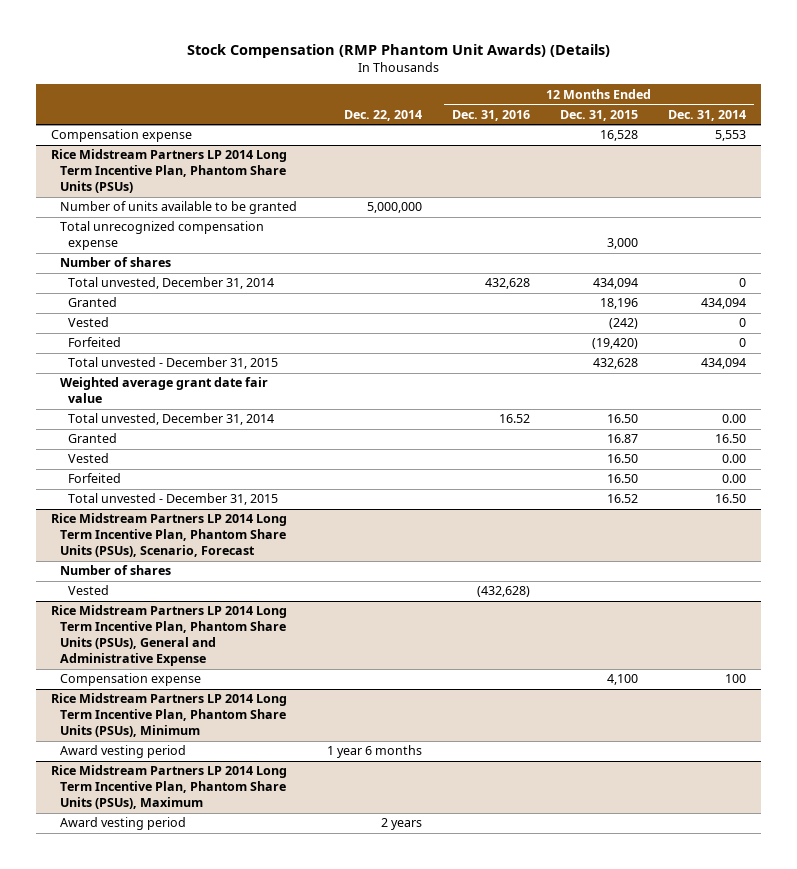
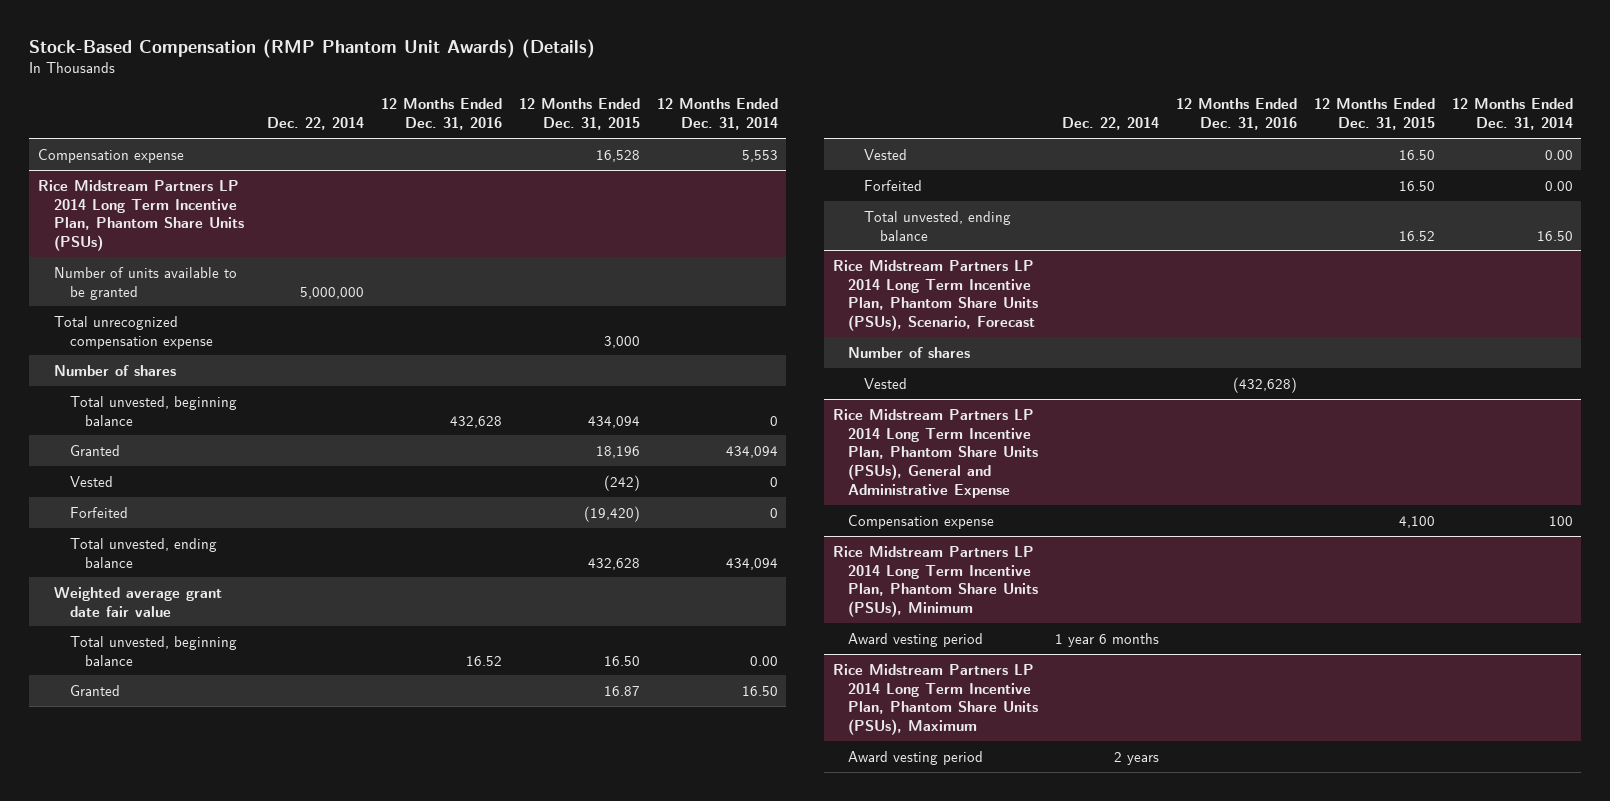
- Stock Compensation (RMP Phantom Unit Awards) (Details)
+ Stock-Based Compensation (RMP Phantom Unit Awards) (Details)
@ Rice Midstream Partners LP 2014 Long Term Incentive Plan, Phantom Share Units (PSUs)
- Total unvested, December 31, 2014 | | 432,628 | 434,094 | 0
+ Total unvested, beginning balance | | 432,628 | 434,094 | 0
- Total unvested - December 31, 2015 | | | 432,628 | 434,094
+ Total unvested, ending balance | | | 432,628 | 434,094
- Total unvested, December 31, 2014 | | 16.52 | 16.50 | 0.00
+ Total unvested, beginning balance | | 16.52 | 16.50 | 0.00
- Total unvested - December 31, 2015 | | | 16.52 | 16.50
+ Total unvested, ending balance | | | 16.52 | 16.50

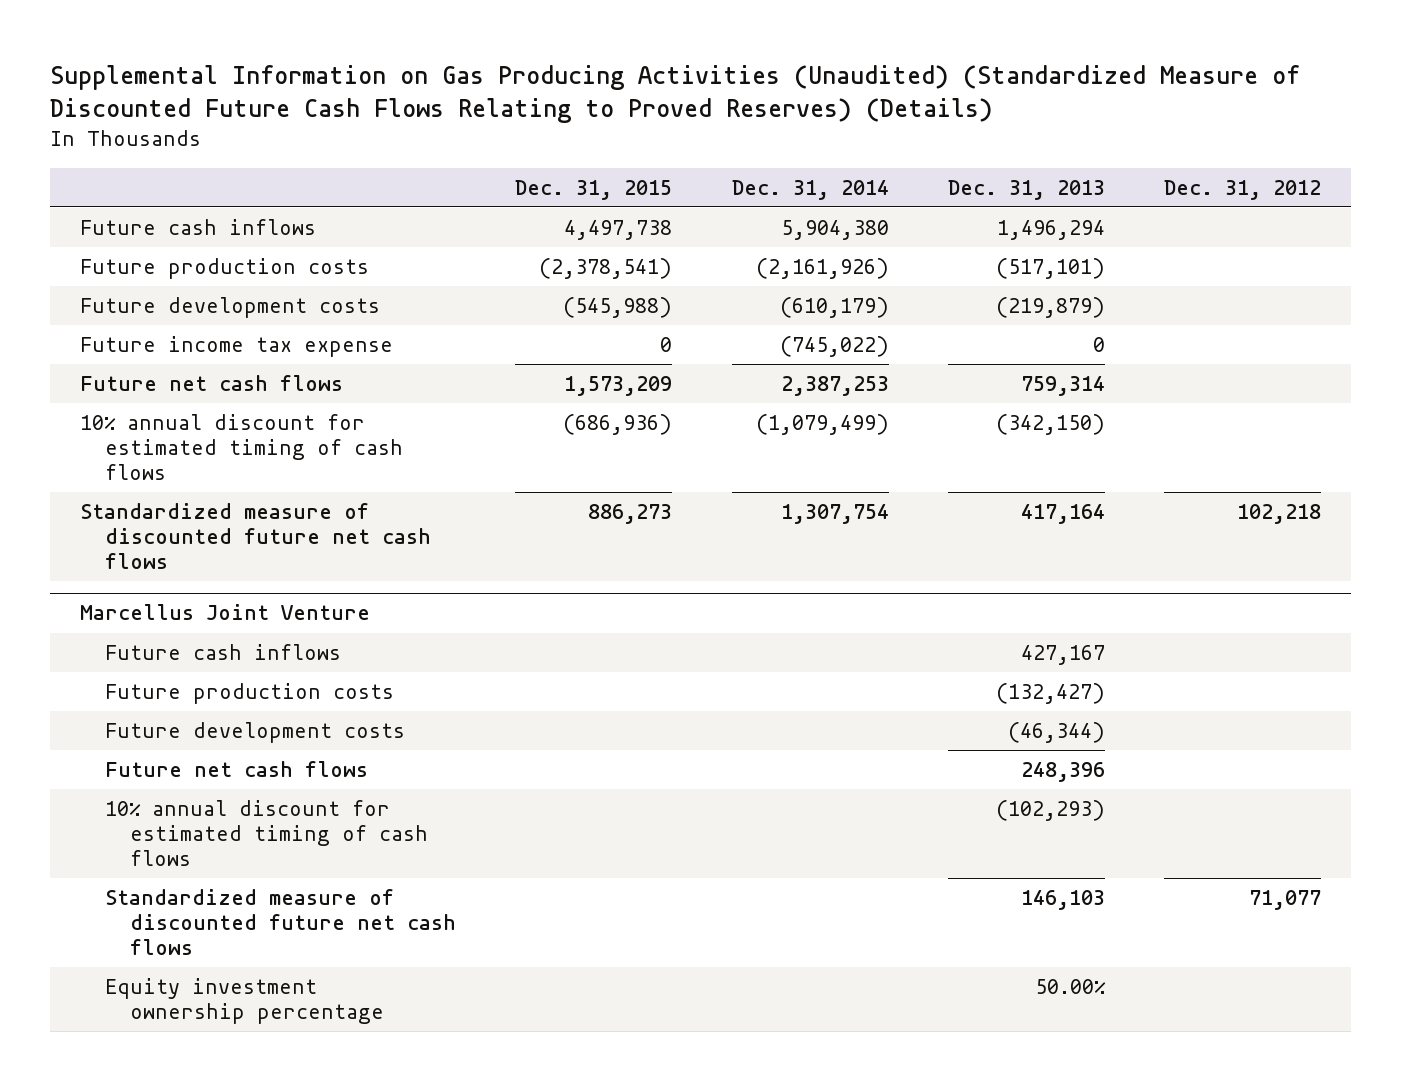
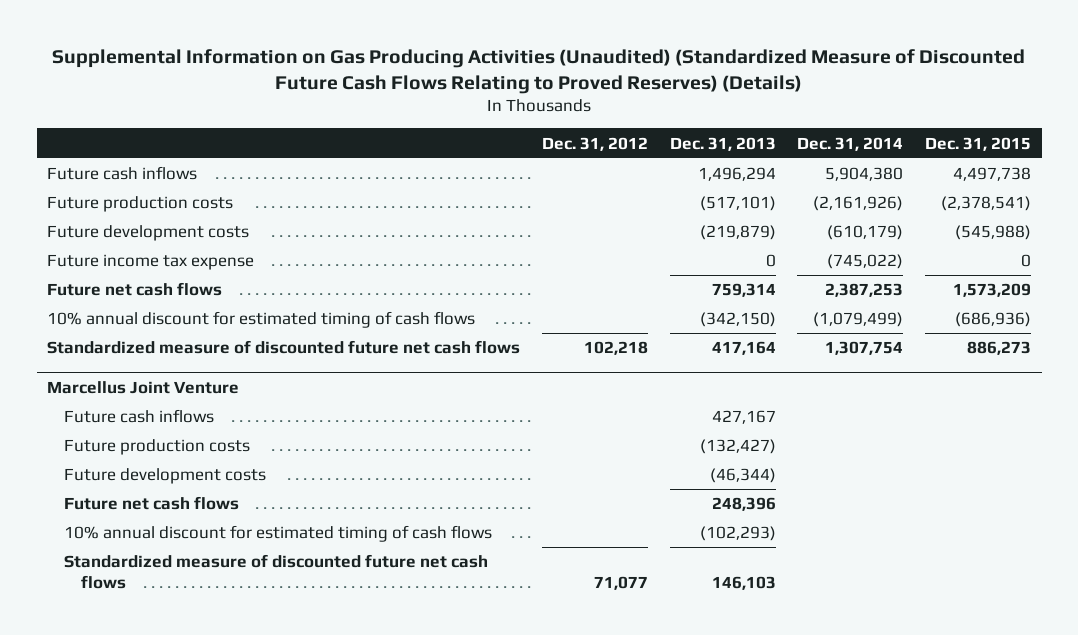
- | Dec. 31, 2015 | Dec. 31, 2014 | Dec. 31, 2013 | Dec. 31, 2012
+ | Dec. 31, 2012 | Dec. 31, 2013 | Dec. 31, 2014 | Dec. 31, 2015
@ Marcellus Joint Venture
- Equity investment ownership percentage | | | 50.00% |

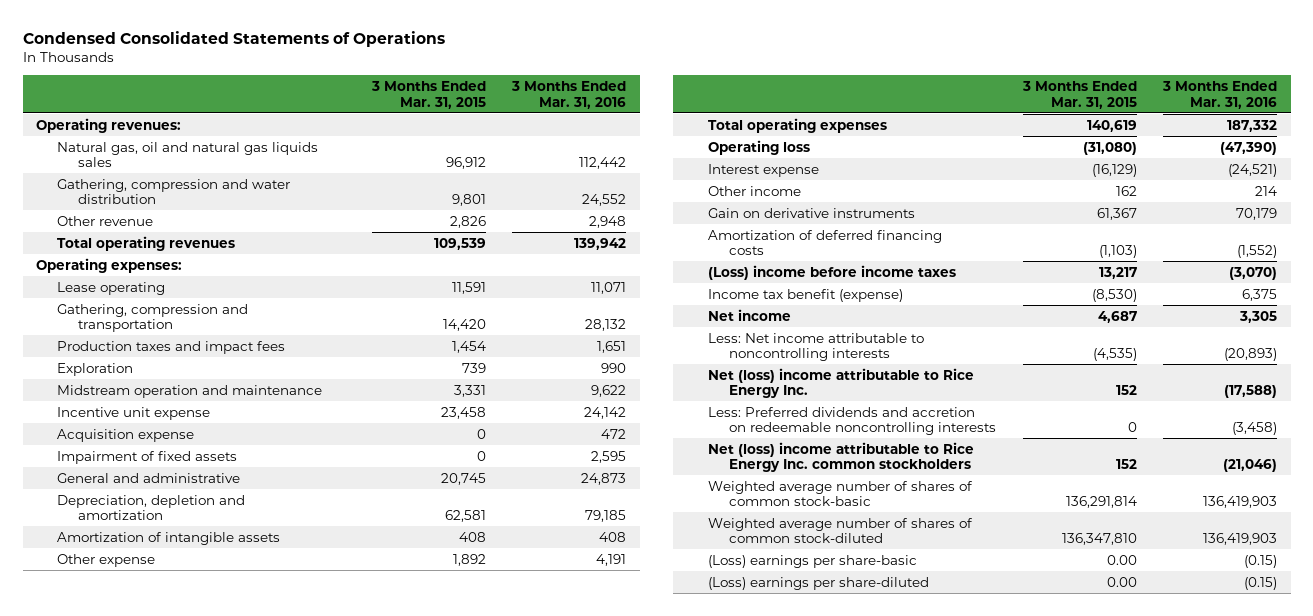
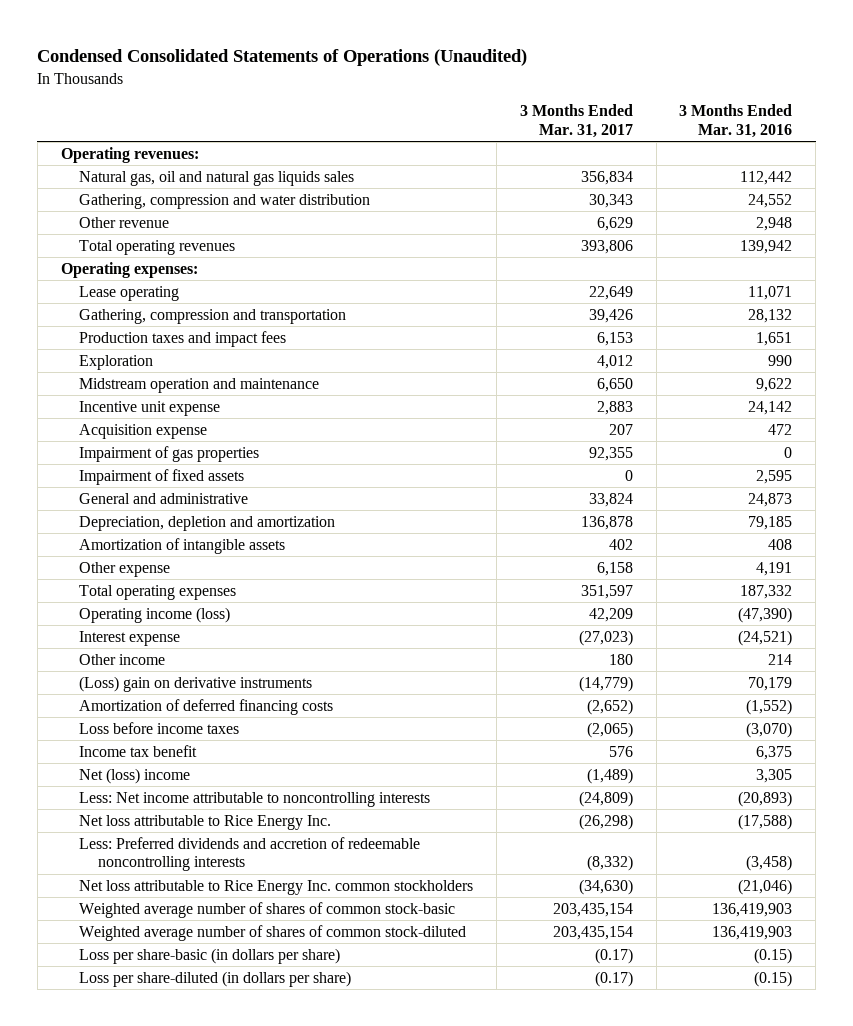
- Condensed Consolidated Statements of Operations
+ Condensed Consolidated Statements of Operations (Unaudited)
- | 3 Months Ended Mar. 31, 2015 | 3 Months Ended Mar. 31, 2016
+ | 3 Months Ended Mar. 31, 2017 | 3 Months Ended Mar. 31, 2016
+ Impairment of gas properties | 92,355 | 0
- Operating loss | (31,080) | (47,390)
+ Operating income (loss) | 42,209 | (47,390)
- Gain on derivative instruments | 61,367 | 70,179
+ (Loss) gain on derivative instruments | (14,779) | 70,179
- (Loss) income before income taxes | 13,217 | (3,070)
- Income tax benefit (expense) | (8,530) | 6,375
- Net income | 4,687 | 3,305
+ Loss before income taxes | (2,065) | (3,070)
+ Income tax benefit | 576 | 6,375
+ Net (loss) income | (1,489) | 3,305
- Net (loss) income attributable to Rice Energy Inc. | 152 | (17,588)
- Less: Preferred dividends and accretion on redeemable noncontrolling interests | 0 | (3,458)
- Net (loss) income attributable to Rice Energy Inc. common stockholders | 152 | (21,046)
+ Net loss attributable to Rice Energy Inc. | (26,298) | (17,588)
+ Less: Preferred dividends and accretion of redeemable noncontrolling interests | (8,332) | (3,458)
+ Net loss attributable to Rice Energy Inc. common stockholders | (34,630) | (21,046)
- (Loss) earnings per share-basic | 0.00 | (0.15)
- (Loss) earnings per share-diluted | 0.00 | (0.15)
+ Loss per share-basic (in dollars per share) | (0.17) | (0.15)
+ Loss per share-diluted (in dollars per share) | (0.17) | (0.15)

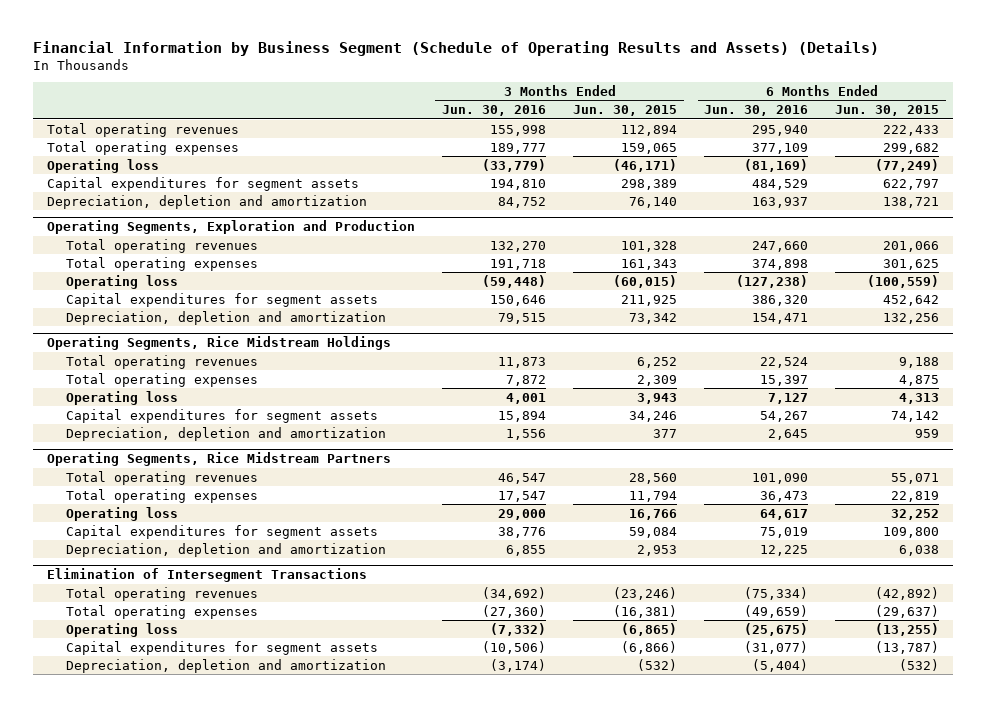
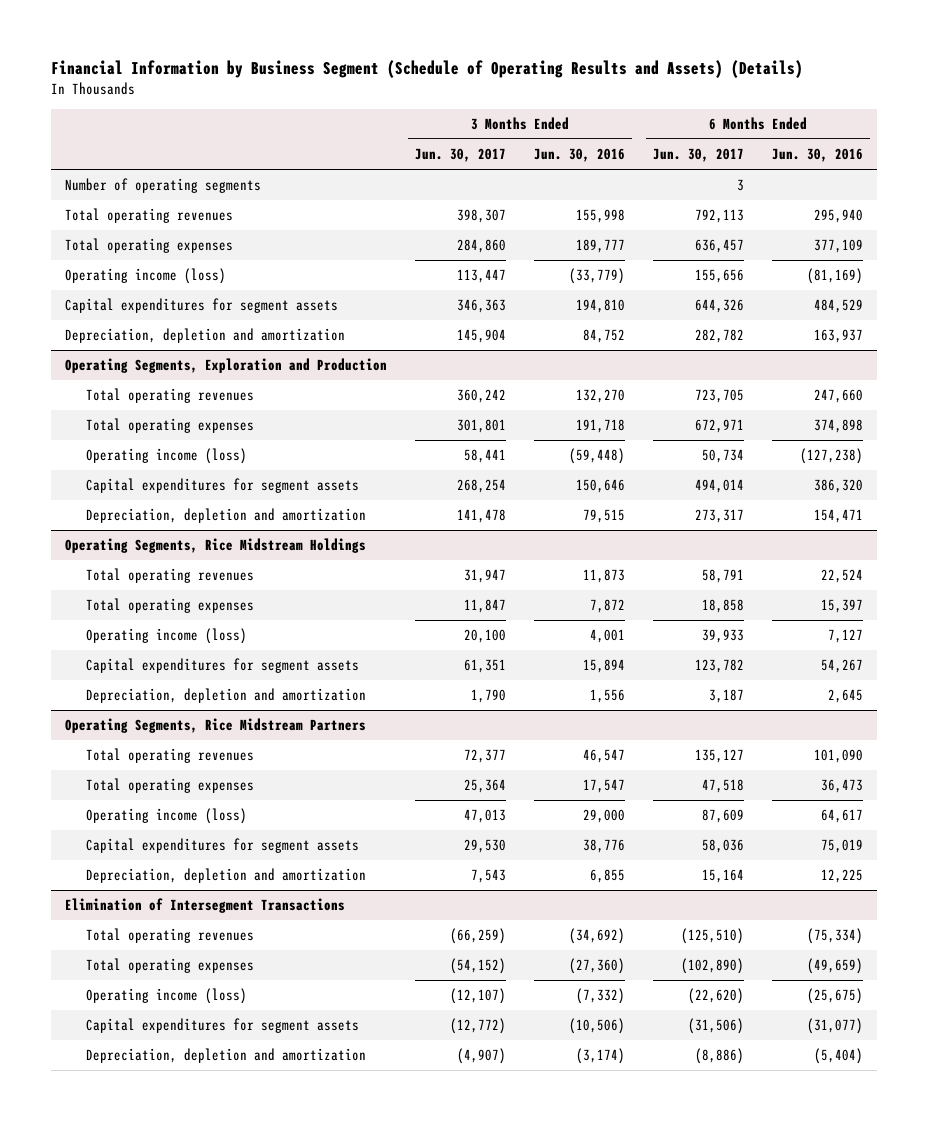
- | 3 Months Ended Jun. 30, 2016 | 3 Months Ended Jun. 30, 2015 | 6 Months Ended Jun. 30, 2016 | 6 Months Ended Jun. 30, 2015
+ | 3 Months Ended Jun. 30, 2017 | 3 Months Ended Jun. 30, 2016 | 6 Months Ended Jun. 30, 2017 | 6 Months Ended Jun. 30, 2016
+ Number of operating segments | | | 3 |
- Operating loss | (33,779) | (46,171) | (81,169) | (77,249)
+ Operating income (loss) | 113,447 | (33,779) | 155,656 | (81,169)
@ Operating Segments, Exploration and Production
- Operating loss | (59,448) | (60,015) | (127,238) | (100,559)
+ Operating income (loss) | 58,441 | (59,448) | 50,734 | (127,238)
@ Operating Segments, Rice Midstream Holdings
- Operating loss | 4,001 | 3,943 | 7,127 | 4,313
+ Operating income (loss) | 20,100 | 4,001 | 39,933 | 7,127
@ Operating Segments, Rice Midstream Partners
- Operating loss | 29,000 | 16,766 | 64,617 | 32,252
+ Operating income (loss) | 47,013 | 29,000 | 87,609 | 64,617
@ Elimination of Intersegment Transactions
- Operating loss | (7,332) | (6,865) | (25,675) | (13,255)
+ Operating income (loss) | (12,107) | (7,332) | (22,620) | (25,675)

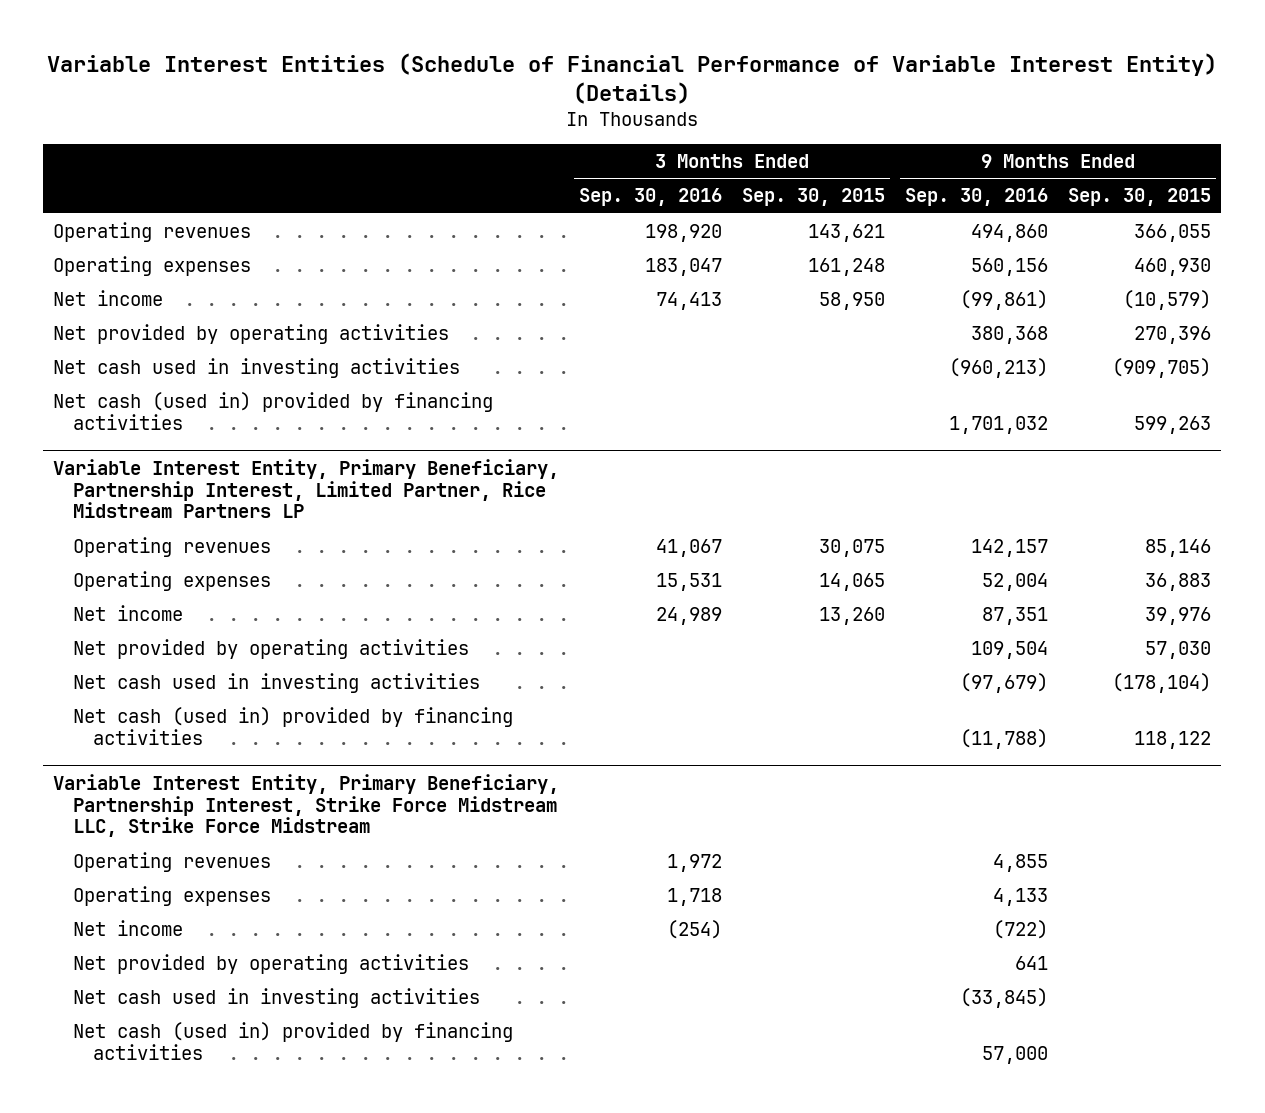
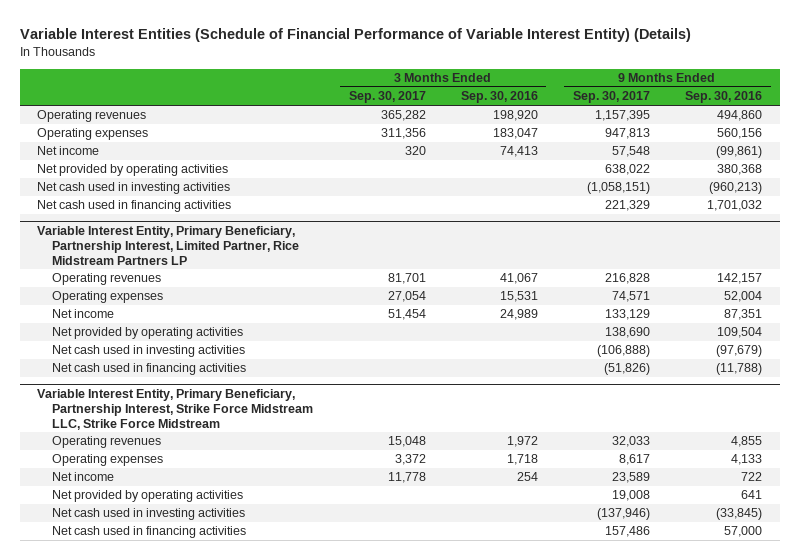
- | 3 Months Ended Sep. 30, 2016 | 3 Months Ended Sep. 30, 2015 | 9 Months Ended Sep. 30, 2016 | 9 Months Ended Sep. 30, 2015
+ | 3 Months Ended Sep. 30, 2017 | 3 Months Ended Sep. 30, 2016 | 9 Months Ended Sep. 30, 2017 | 9 Months Ended Sep. 30, 2016
- Net cash (used in) provided by financing activities | | | 1,701,032 | 599,263
+ Net cash used in financing activities | | | 221,329 | 1,701,032
@ Variable Interest Entity, Primary Beneficiary, Partnership Interest, Limited Partner, Rice Midstream Partners LP
- Net cash (used in) provided by financing activities | | | (11,788) | 118,122
+ Net cash used in financing activities | | | (51,826) | (11,788)
@ Variable Interest Entity, Primary Beneficiary, Partnership Interest, Strike Force Midstream LLC, Strike Force Midstream
- Net income | (254) | | (722) |
+ Net income | 11,778 | 254 | 23,589 | 722
- Net cash (used in) provided by financing activities | | | 57,000 |
+ Net cash used in financing activities | | | 157,486 | 57,000

